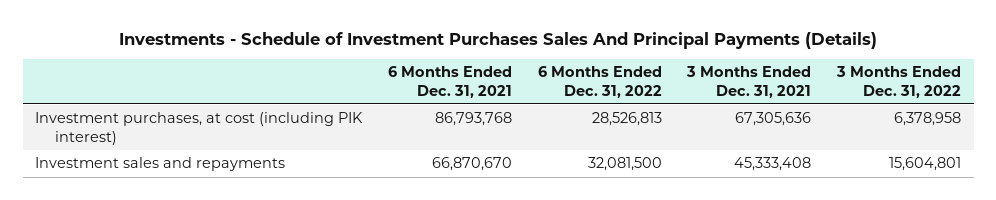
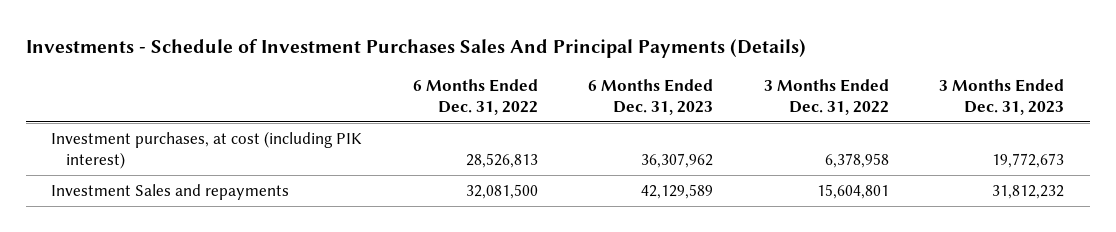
- | 6 Months Ended Dec. 31, 2021 | 6 Months Ended Dec. 31, 2022 | 3 Months Ended Dec. 31, 2021 | 3 Months Ended Dec. 31, 2022
+ | 6 Months Ended Dec. 31, 2022 | 6 Months Ended Dec. 31, 2023 | 3 Months Ended Dec. 31, 2022 | 3 Months Ended Dec. 31, 2023
- Investment sales and repayments | 66,870,670 | 32,081,500 | 45,333,408 | 15,604,801
+ Investment Sales and repayments | 32,081,500 | 42,129,589 | 15,604,801 | 31,812,232

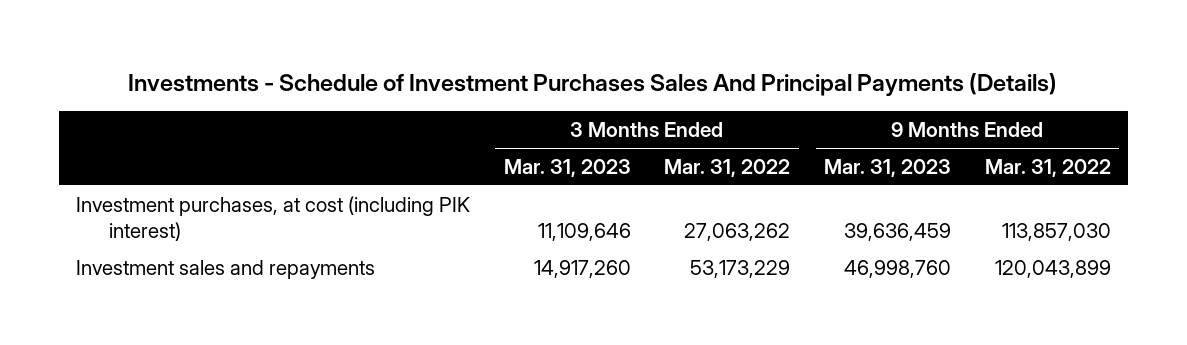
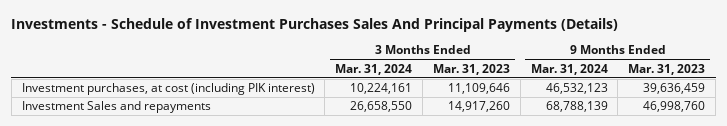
- | 3 Months Ended Mar. 31, 2023 | 3 Months Ended Mar. 31, 2022 | 9 Months Ended Mar. 31, 2023 | 9 Months Ended Mar. 31, 2022
+ | 3 Months Ended Mar. 31, 2024 | 3 Months Ended Mar. 31, 2023 | 9 Months Ended Mar. 31, 2024 | 9 Months Ended Mar. 31, 2023
- Investment sales and repayments | 14,917,260 | 53,173,229 | 46,998,760 | 120,043,899
+ Investment Sales and repayments | 26,658,550 | 14,917,260 | 68,788,139 | 46,998,760

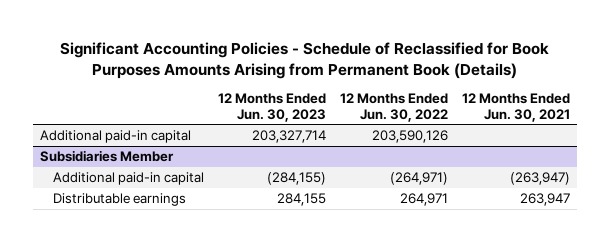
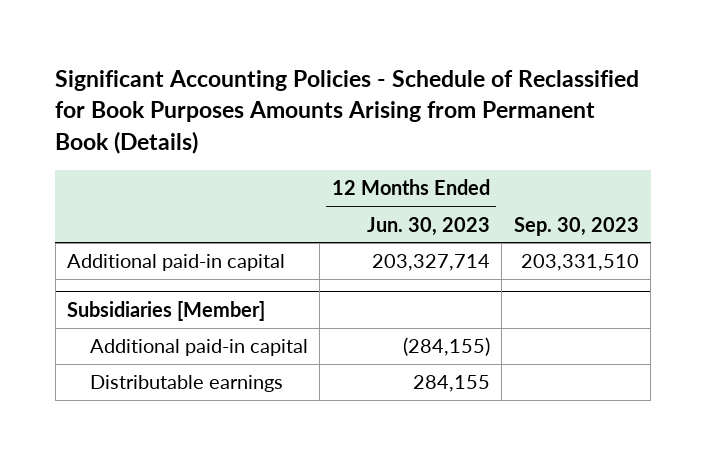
- | 12 Months Ended Jun. 30, 2023 | 12 Months Ended Jun. 30, 2022 | 12 Months Ended Jun. 30, 2021
+ | 12 Months Ended Jun. 30, 2023 | Sep. 30, 2023
- Subsidiaries Member
+ Subsidiaries [Member]

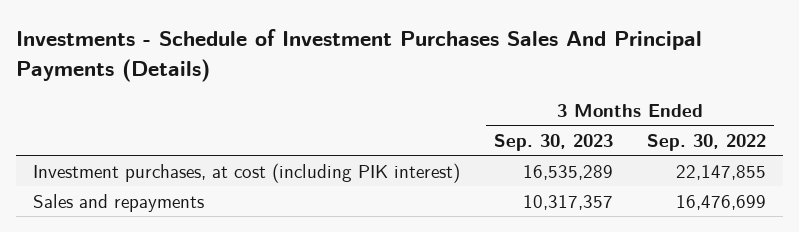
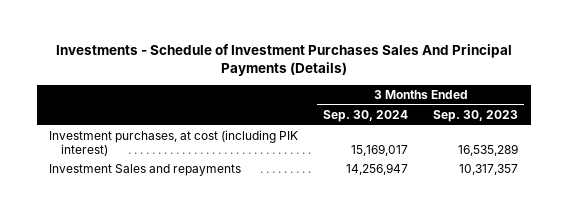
- | 3 Months Ended Sep. 30, 2023 | 3 Months Ended Sep. 30, 2022
+ | 3 Months Ended Sep. 30, 2024 | 3 Months Ended Sep. 30, 2023
- Sales and repayments | 10,317,357 | 16,476,699
+ Investment Sales and repayments | 14,256,947 | 10,317,357

